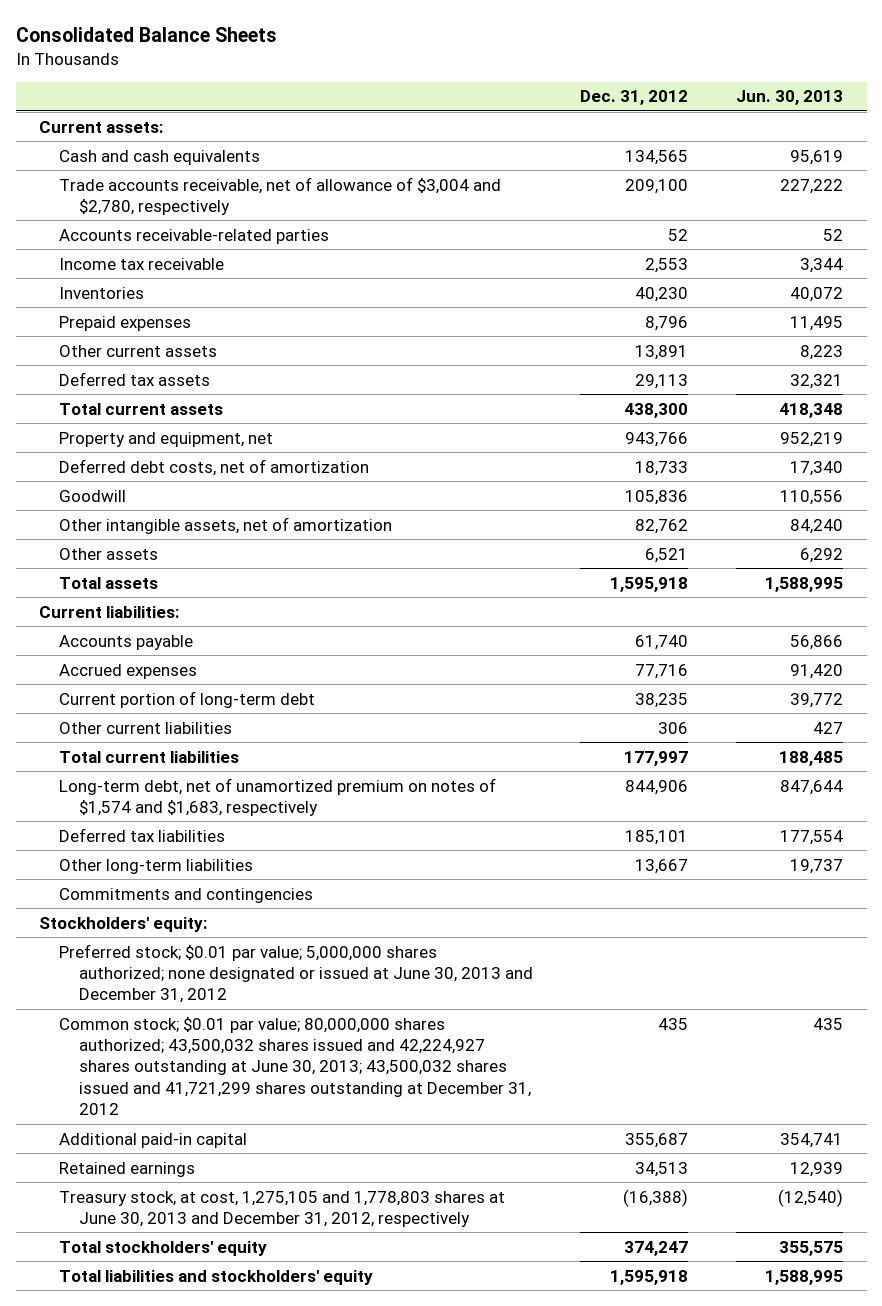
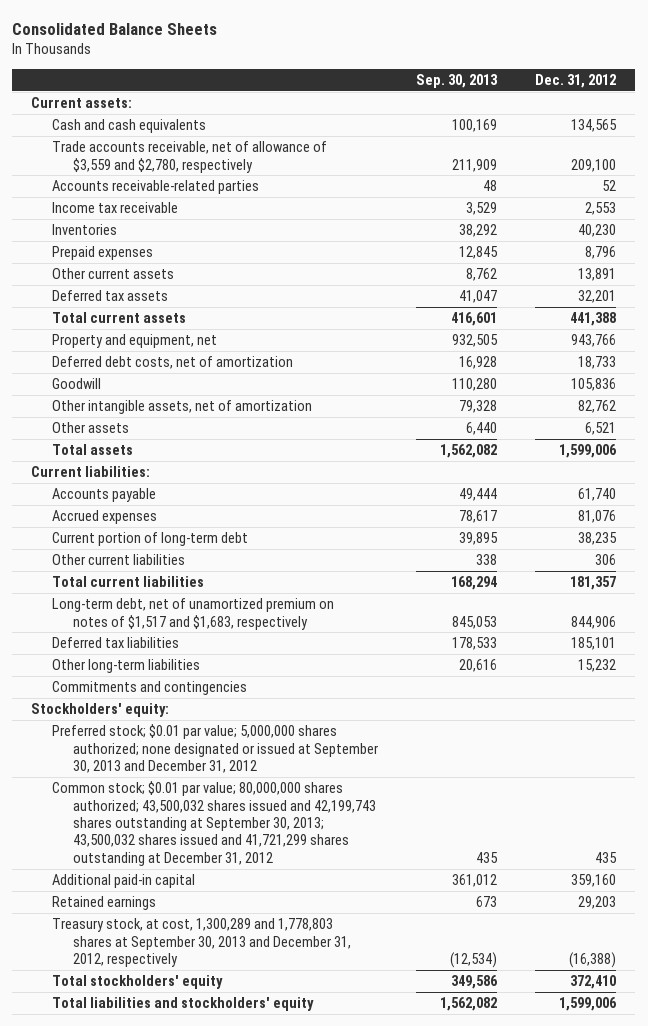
- | Dec. 31, 2012 | Jun. 30, 2013
+ | Sep. 30, 2013 | Dec. 31, 2012
- Trade accounts receivable, net of allowance of $3,004 and $2,780, respectively | 209,100 | 227,222
+ Trade accounts receivable, net of allowance of $3,559 and $2,780, respectively | 211,909 | 209,100
- Deferred tax assets | 29,113 | 32,321
- Total current assets | 438,300 | 418,348
+ Deferred tax assets | 41,047 | 32,201
+ Total current assets | 416,601 | 441,388
- Total assets | 1,595,918 | 1,588,995
+ Total assets | 1,562,082 | 1,599,006
- Accrued expenses | 77,716 | 91,420
+ Accrued expenses | 78,617 | 81,076
- Total current liabilities | 177,997 | 188,485
- Long-term debt, net of unamortized premium on notes of $1,574 and $1,683, respectively | 844,906 | 847,644
+ Total current liabilities | 168,294 | 181,357
+ Long-term debt, net of unamortized premium on notes of $1,517 and $1,683, respectively | 845,053 | 844,906
- Other long-term liabilities | 13,667 | 19,737
+ Other long-term liabilities | 20,616 | 15,232
- Preferred stock; $0.01 par value; 5,000,000 shares authorized; none designated or issued at June 30, 2013 and December 31, 2012
- Common stock; $0.01 par value; 80,000,000 shares authorized; 43,500,032 shares issued and 42,224,927 shares outstanding at June 30, 2013; 43,500,032 shares issued and 41,721,299 shares outstanding at December 31, 2012 | 435 | 435
- Additional paid-in capital | 355,687 | 354,741
- Retained earnings | 34,513 | 12,939
- Treasury stock, at cost, 1,275,105 and 1,778,803 shares at June 30, 2013 and December 31, 2012, respectively | (16,388) | (12,540)
- Total stockholders' equity | 374,247 | 355,575
- Total liabilities and stockholders' equity | 1,595,918 | 1,588,995
+ Preferred stock; $0.01 par value; 5,000,000 shares authorized; none designated or issued at September 30, 2013 and December 31, 2012
+ Common stock; $0.01 par value; 80,000,000 shares authorized; 43,500,032 shares issued and 42,199,743 shares outstanding at September 30, 2013; 43,500,032 shares issued and 41,721,299 shares outstanding at December 31, 2012 | 435 | 435
+ Additional paid-in capital | 361,012 | 359,160
+ Retained earnings | 673 | 29,203
+ Treasury stock, at cost, 1,300,289 and 1,778,803 shares at September 30, 2013 and December 31, 2012, respectively | (12,534) | (16,388)
+ Total stockholders' equity | 349,586 | 372,410
+ Total liabilities and stockholders' equity | 1,562,082 | 1,599,006

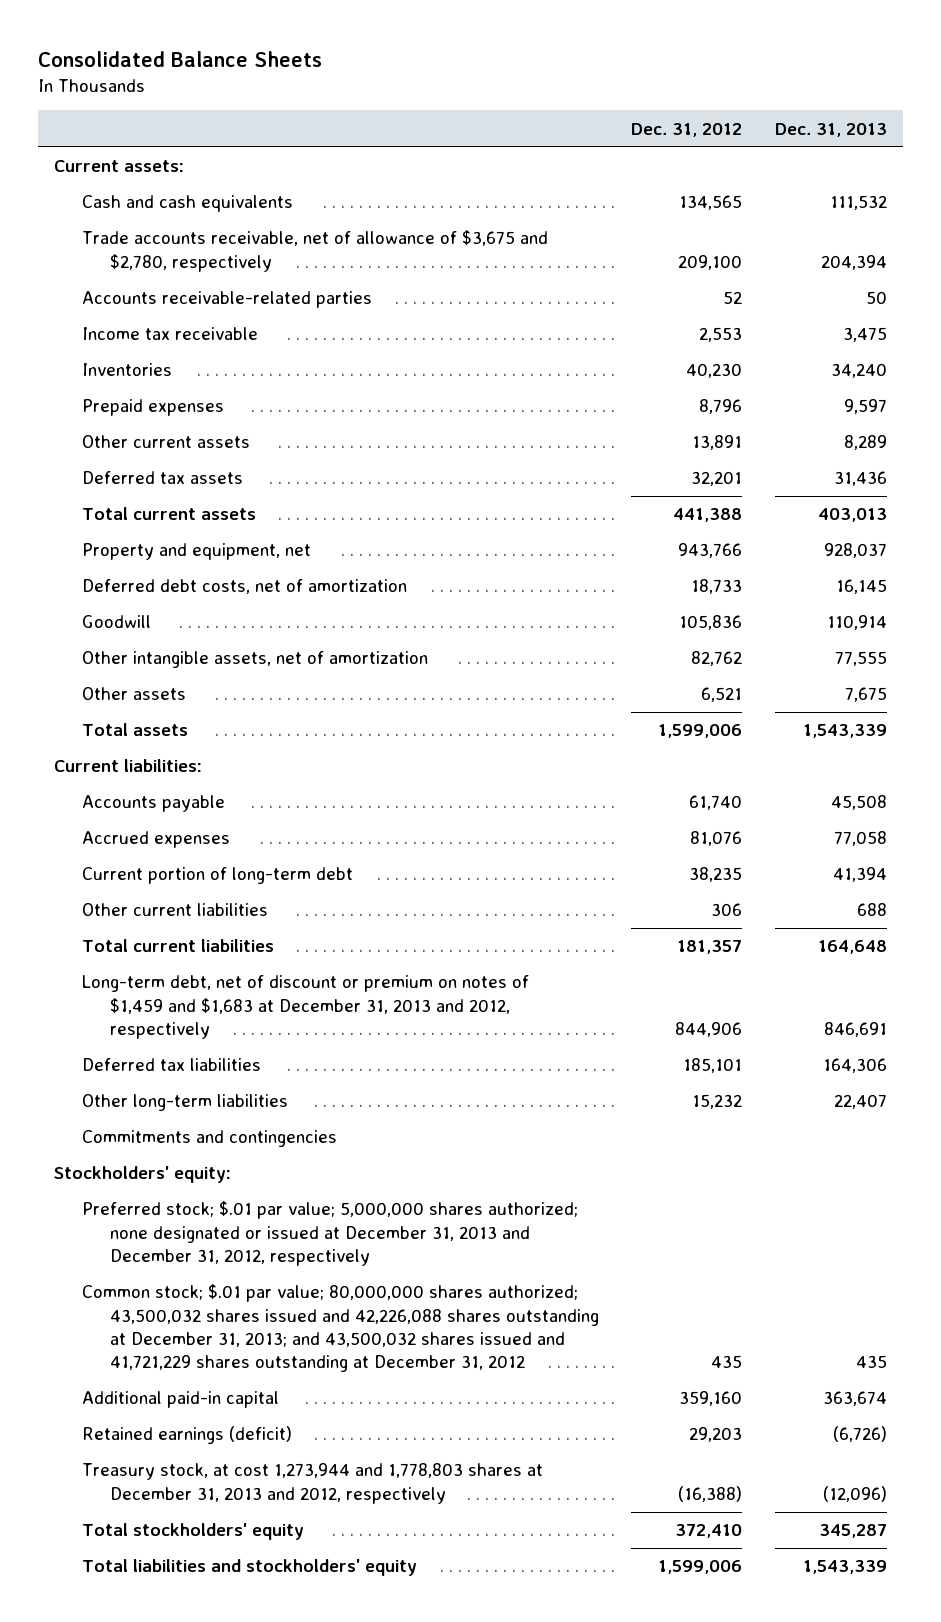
- | Sep. 30, 2013 | Dec. 31, 2012
+ | Dec. 31, 2012 | Dec. 31, 2013
- Trade accounts receivable, net of allowance of $3,559 and $2,780, respectively | 211,909 | 209,100
+ Trade accounts receivable, net of allowance of $3,675 and $2,780, respectively | 209,100 | 204,394
- Long-term debt, net of unamortized premium on notes of $1,517 and $1,683, respectively | 845,053 | 844,906
+ Long-term debt, net of discount or premium on notes of $1,459 and $1,683 at December 31, 2013 and 2012, respectively | 844,906 | 846,691
- Preferred stock; $0.01 par value; 5,000,000 shares authorized; none designated or issued at September 30, 2013 and December 31, 2012
- Common stock; $0.01 par value; 80,000,000 shares authorized; 43,500,032 shares issued and 42,199,743 shares outstanding at September 30, 2013; 43,500,032 shares issued and 41,721,299 shares outstanding at December 31, 2012 | 435 | 435
+ Preferred stock; $.01 par value; 5,000,000 shares authorized; none designated or issued at December 31, 2013 and December 31, 2012, respectively
+ Common stock; $.01 par value; 80,000,000 shares authorized; 43,500,032 shares issued and 42,226,088 shares outstanding at December 31, 2013; and 43,500,032 shares issued and 41,721,229 shares outstanding at December 31, 2012 | 435 | 435
- Retained earnings | 673 | 29,203
- Treasury stock, at cost, 1,300,289 and 1,778,803 shares at September 30, 2013 and December 31, 2012, respectively | (12,534) | (16,388)
+ Retained earnings (deficit) | 29,203 | (6,726)
+ Treasury stock, at cost 1,273,944 and 1,778,803 shares at December 31, 2013 and 2012, respectively | (16,388) | (12,096)

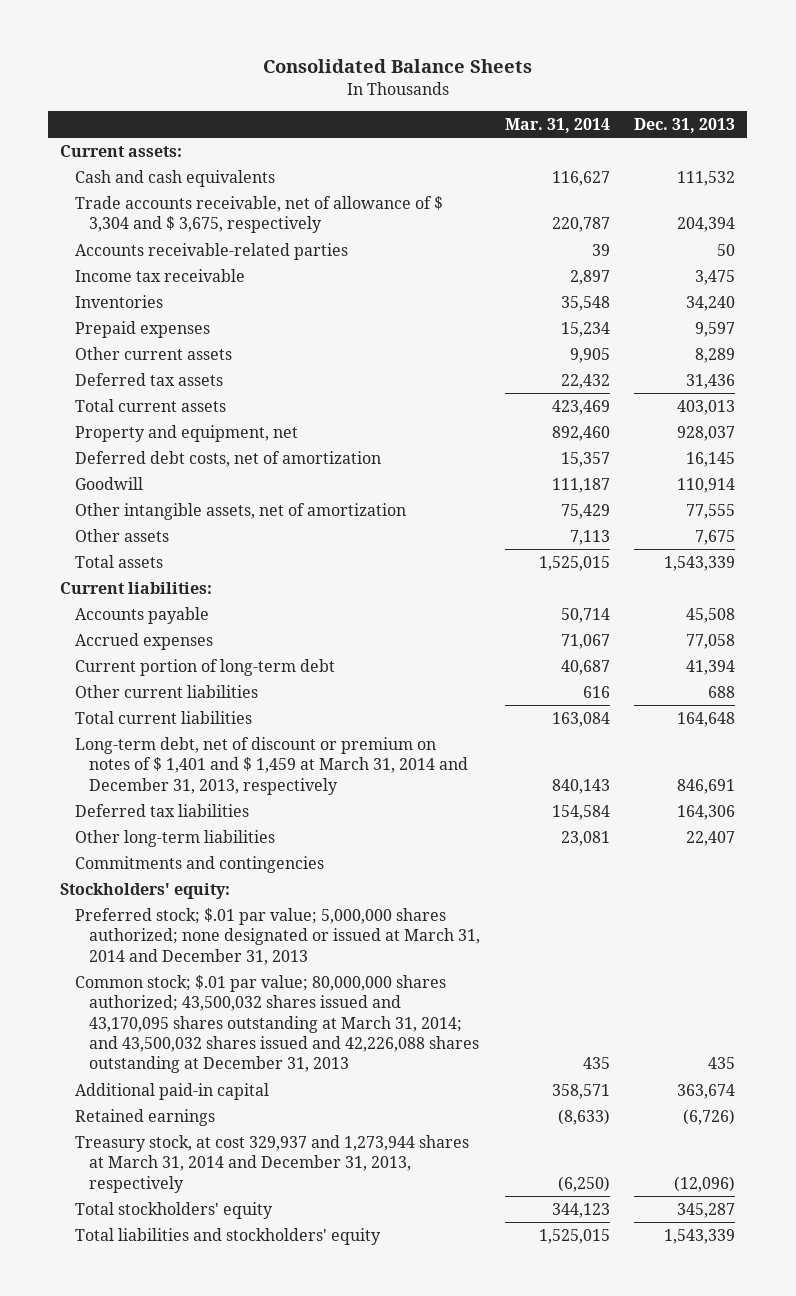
- | Dec. 31, 2012 | Dec. 31, 2013
+ | Mar. 31, 2014 | Dec. 31, 2013
- Trade accounts receivable, net of allowance of $3,675 and $2,780, respectively | 209,100 | 204,394
+ Trade accounts receivable, net of allowance of $ 3,304 and $ 3,675, respectively | 220,787 | 204,394
- Long-term debt, net of discount or premium on notes of $1,459 and $1,683 at December 31, 2013 and 2012, respectively | 844,906 | 846,691
+ Long-term debt, net of discount or premium on notes of $ 1,401 and $ 1,459 at March 31, 2014 and December 31, 2013, respectively | 840,143 | 846,691
- Preferred stock; $.01 par value; 5,000,000 shares authorized; none designated or issued at December 31, 2013 and December 31, 2012, respectively
- Common stock; $.01 par value; 80,000,000 shares authorized; 43,500,032 shares issued and 42,226,088 shares outstanding at December 31, 2013; and 43,500,032 shares issued and 41,721,229 shares outstanding at December 31, 2012 | 435 | 435
+ Preferred stock; $.01 par value; 5,000,000 shares authorized; none designated or issued at March 31, 2014 and December 31, 2013
+ Common stock; $.01 par value; 80,000,000 shares authorized; 43,500,032 shares issued and 43,170,095 shares outstanding at March 31, 2014; and 43,500,032 shares issued and 42,226,088 shares outstanding at December 31, 2013 | 435 | 435
- Retained earnings (deficit) | 29,203 | (6,726)
- Treasury stock, at cost 1,273,944 and 1,778,803 shares at December 31, 2013 and 2012, respectively | (16,388) | (12,096)
+ Retained earnings | (8,633) | (6,726)
+ Treasury stock, at cost 329,937 and 1,273,944 shares at March 31, 2014 and December 31, 2013, respectively | (6,250) | (12,096)

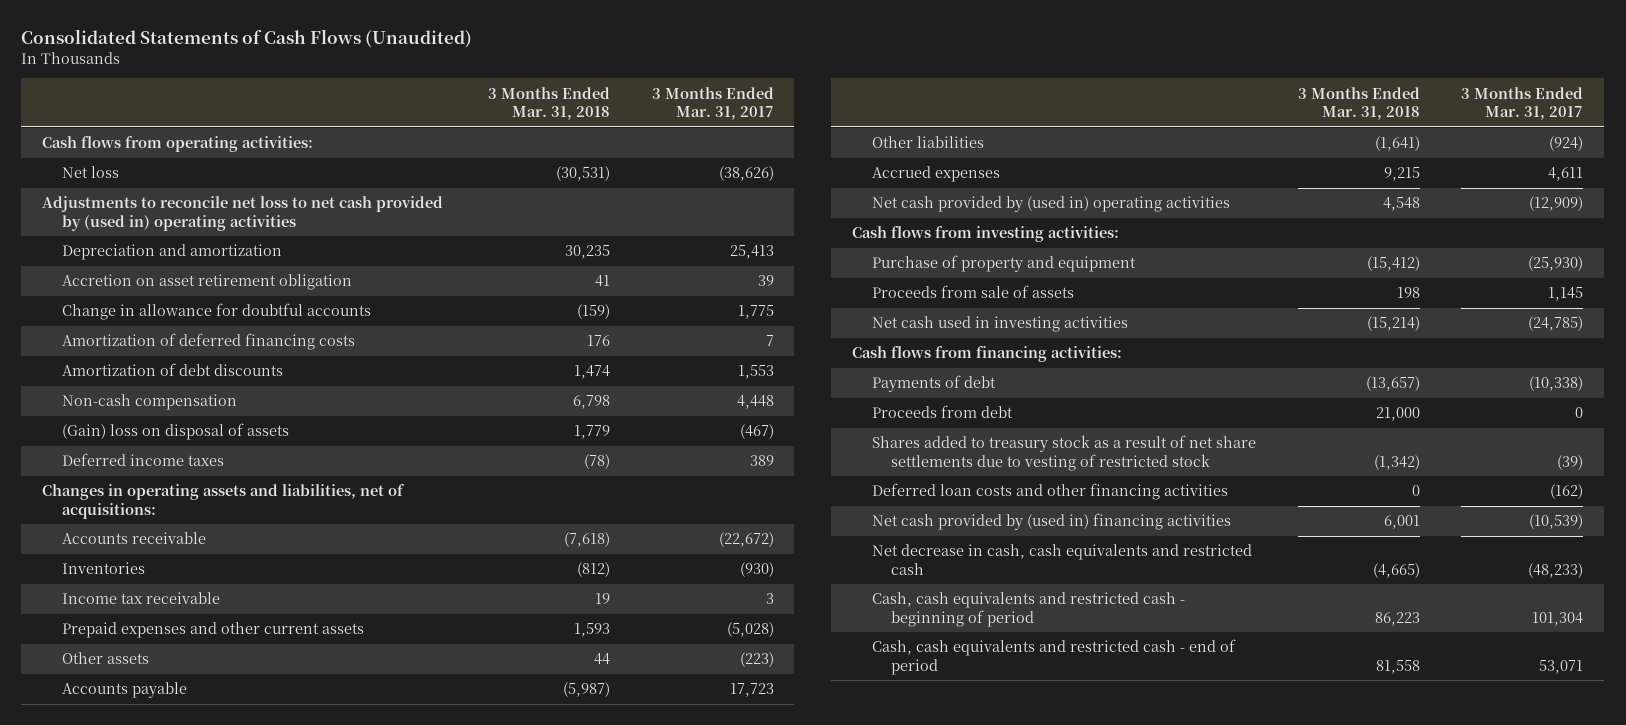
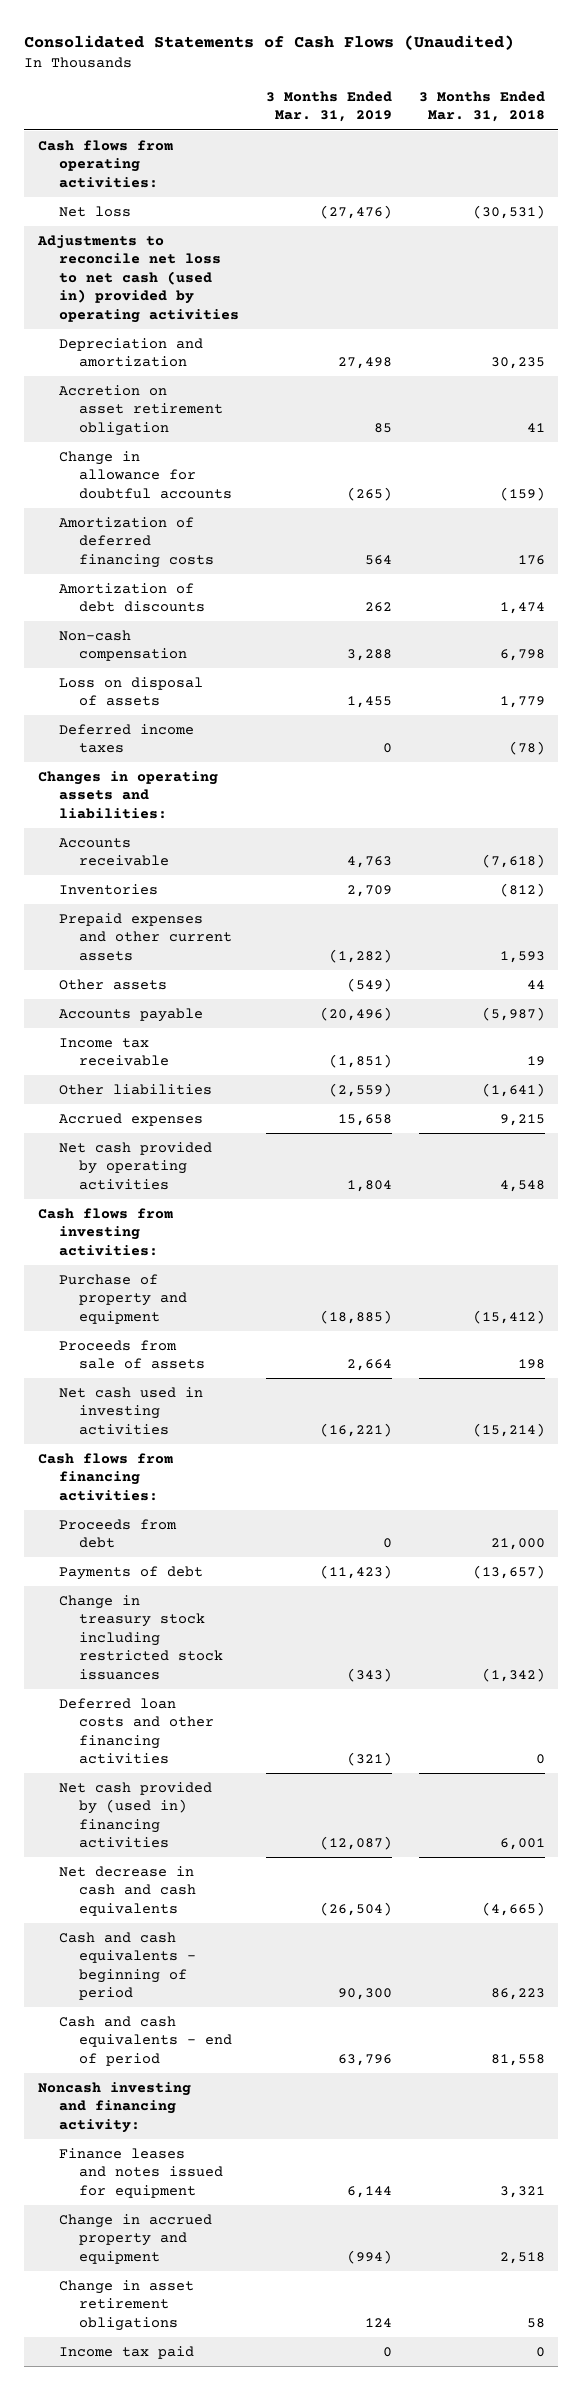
- | 3 Months Ended Mar. 31, 2018 | 3 Months Ended Mar. 31, 2017
+ | 3 Months Ended Mar. 31, 2019 | 3 Months Ended Mar. 31, 2018
- Adjustments to reconcile net loss to net cash provided by (used in) operating activities
+ Adjustments to reconcile net loss to net cash (used in) provided by operating activities
- (Gain) loss on disposal of assets | 1,779 | (467)
+ Loss on disposal of assets | 1,455 | 1,779
- Changes in operating assets and liabilities, net of acquisitions:
+ Changes in operating assets and liabilities:
moved down: Income tax receivable | (1,851) | 19
- Net cash provided by (used in) operating activities | 4,548 | (12,909)
+ Net cash provided by operating activities | 1,804 | 4,548
- Shares added to treasury stock as a result of net share settlements due to vesting of restricted stock | (1,342) | (39)
moved down: Payments of debt | (11,423) | (13,657)
+ Change in treasury stock including restricted stock issuances | (343) | (1,342)
- Net decrease in cash, cash equivalents and restricted cash | (4,665) | (48,233)
- Cash, cash equivalents and restricted cash - beginning of period | 86,223 | 101,304
- Cash, cash equivalents and restricted cash - end of period | 81,558 | 53,071
+ Net decrease in cash and cash equivalents | (26,504) | (4,665)
+ Cash and cash equivalents - beginning of period | 90,300 | 86,223
+ Cash and cash equivalents - end of period | 63,796 | 81,558
+ Noncash investing and financing activity:
+ Finance leases and notes issued for equipment | 6,144 | 3,321
+ Change in accrued property and equipment | (994) | 2,518
+ Change in asset retirement obligations | 124 | 58
+ Income tax paid | 0 | 0

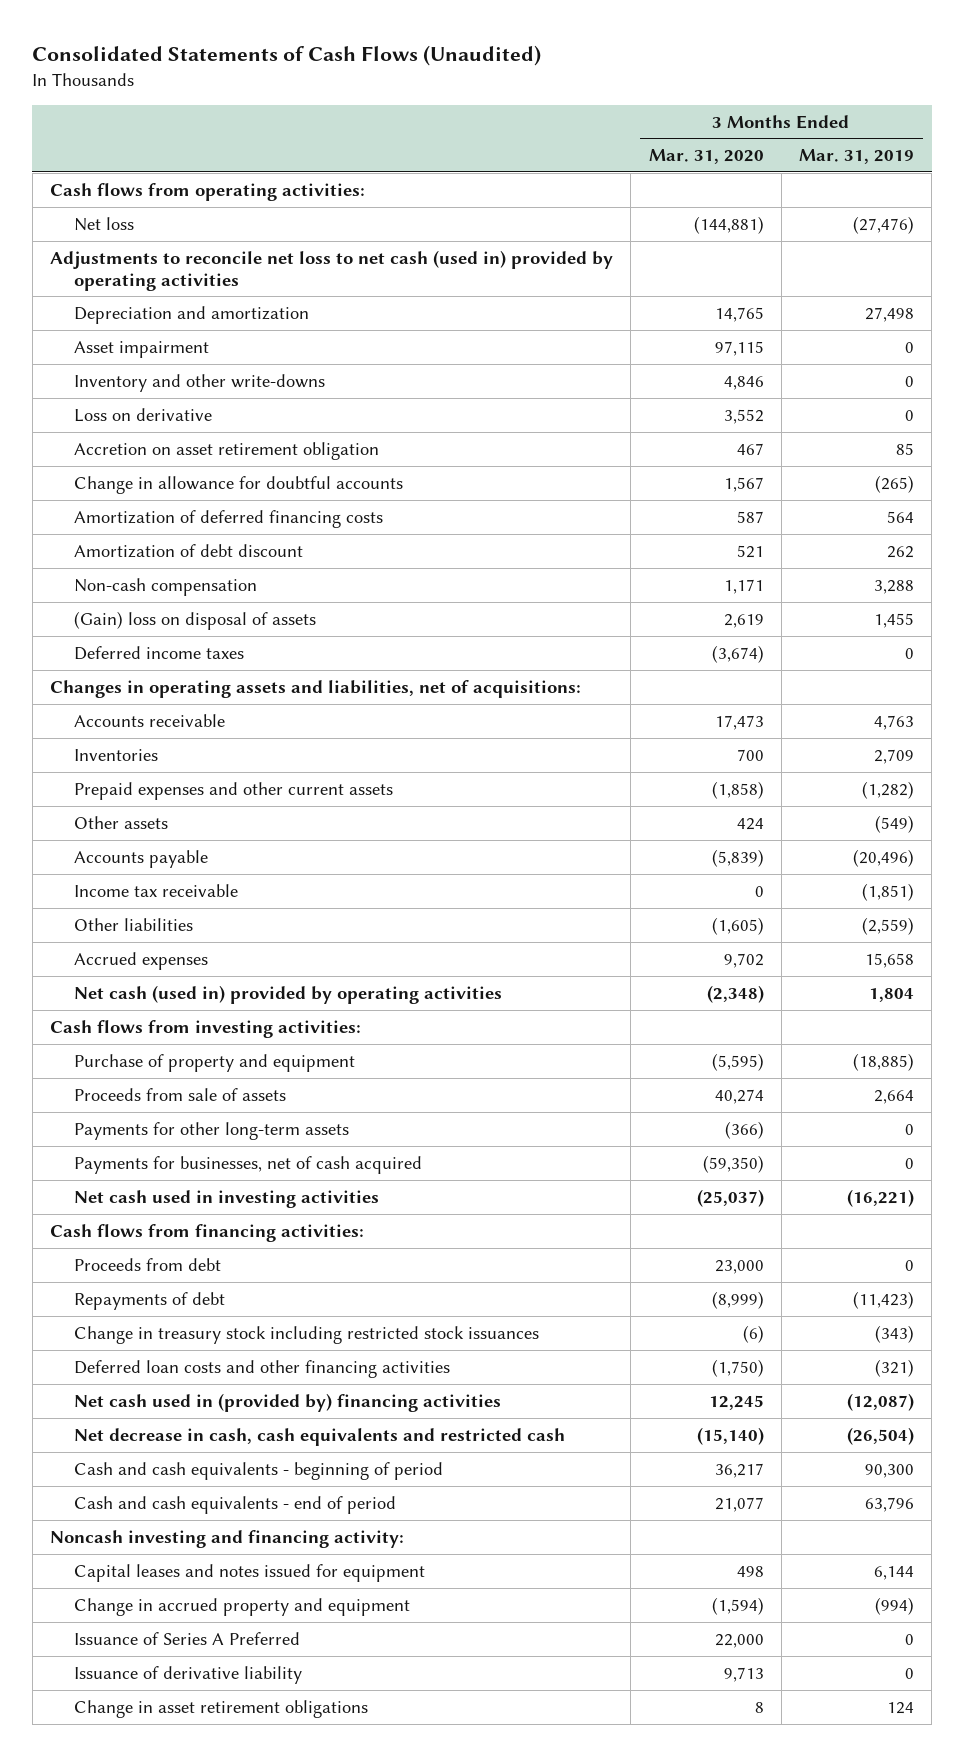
- | 3 Months Ended Mar. 31, 2019 | 3 Months Ended Mar. 31, 2018
+ | 3 Months Ended Mar. 31, 2020 | 3 Months Ended Mar. 31, 2019
+ Asset impairment | 97,115 | 0
+ Inventory and other write-downs | 4,846 | 0
+ Loss on derivative | 3,552 | 0
- Amortization of debt discounts | 262 | 1,474
+ Amortization of debt discount | 521 | 262
- Loss on disposal of assets | 1,455 | 1,779
+ (Gain) loss on disposal of assets | 2,619 | 1,455
- Changes in operating assets and liabilities:
+ Changes in operating assets and liabilities, net of acquisitions:
- Net cash provided by operating activities | 1,804 | 4,548
+ Net cash (used in) provided by operating activities | (2,348) | 1,804
+ Payments for other long-term assets | (366) | 0
+ Payments for businesses, net of cash acquired | (59,350) | 0
- Payments of debt | (11,423) | (13,657)
+ Repayments of debt | (8,999) | (11,423)
- Net cash provided by (used in) financing activities | (12,087) | 6,001
- Net decrease in cash and cash equivalents | (26,504) | (4,665)
+ Net cash used in (provided by) financing activities | 12,245 | (12,087)
+ Net decrease in cash, cash equivalents and restricted cash | (15,140) | (26,504)
- Finance leases and notes issued for equipment | 6,144 | 3,321
+ Capital leases and notes issued for equipment | 498 | 6,144
+ Issuance of Series A Preferred | 22,000 | 0
+ Issuance of derivative liability | 9,713 | 0
- Income tax paid | 0 | 0

